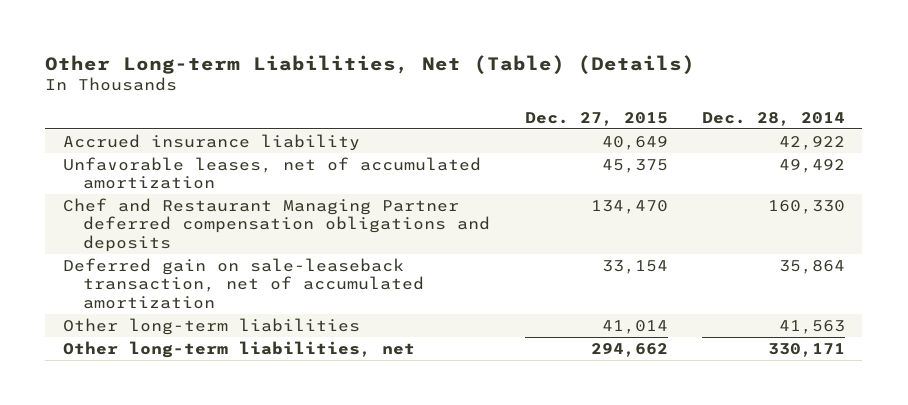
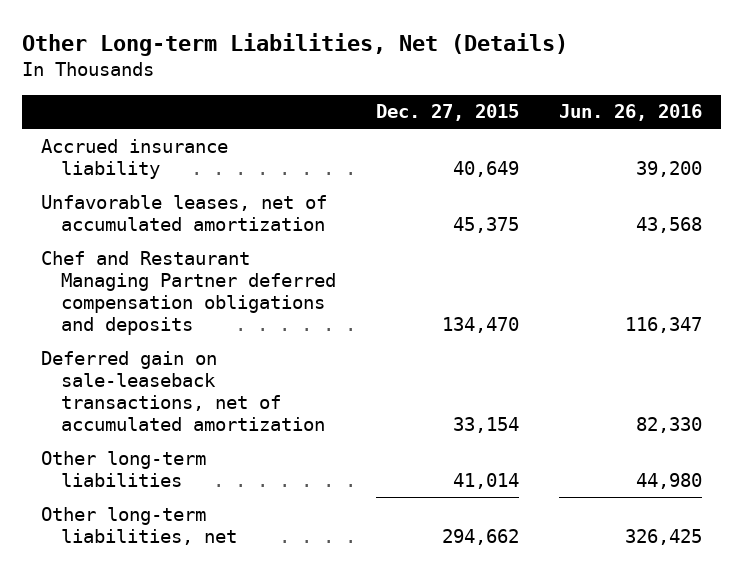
- Other Long-term Liabilities, Net (Table) (Details)
+ Other Long-term Liabilities, Net (Details)
- | Dec. 27, 2015 | Dec. 28, 2014
+ | Dec. 27, 2015 | Jun. 26, 2016
- Deferred gain on sale-leaseback transaction, net of accumulated amortization | 33,154 | 35,864
+ Deferred gain on sale-leaseback transactions, net of accumulated amortization | 33,154 | 82,330

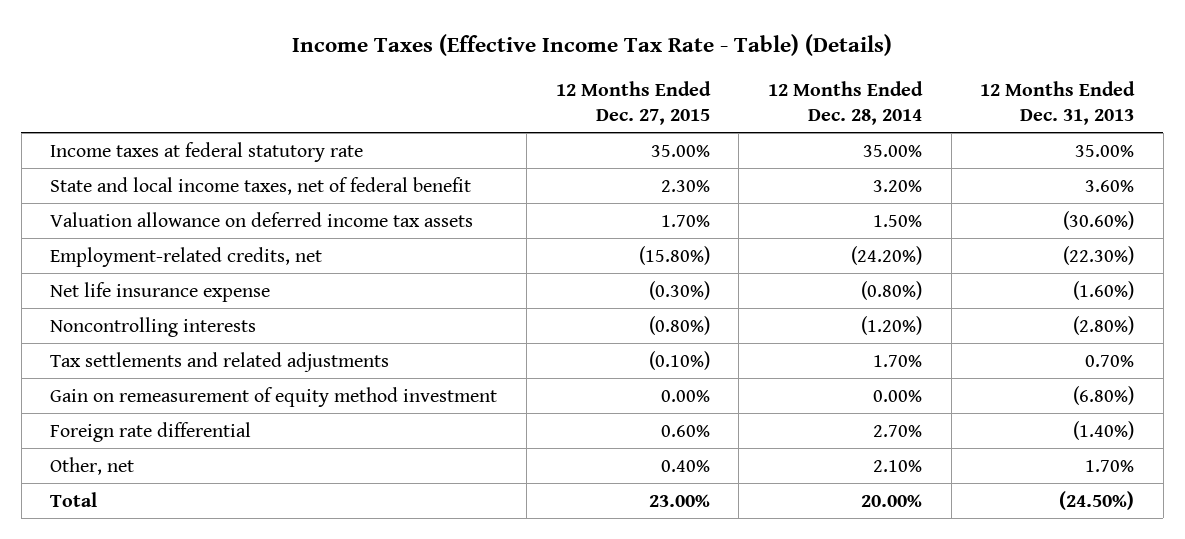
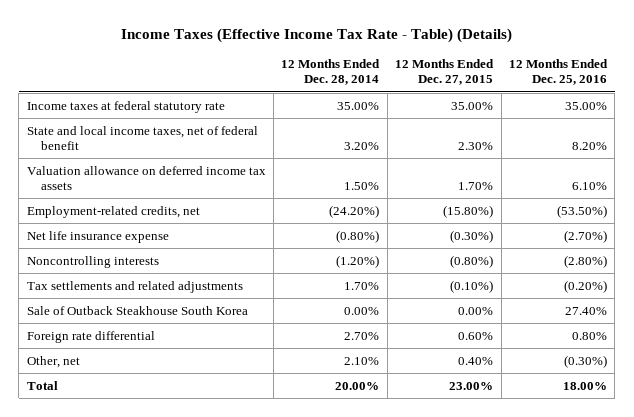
- | 12 Months Ended Dec. 27, 2015 | 12 Months Ended Dec. 28, 2014 | 12 Months Ended Dec. 31, 2013
+ | 12 Months Ended Dec. 28, 2014 | 12 Months Ended Dec. 27, 2015 | 12 Months Ended Dec. 25, 2016
- Gain on remeasurement of equity method investment | 0.00% | 0.00% | (6.80%)
+ Sale of Outback Steakhouse South Korea | 0.00% | 0.00% | 27.40%

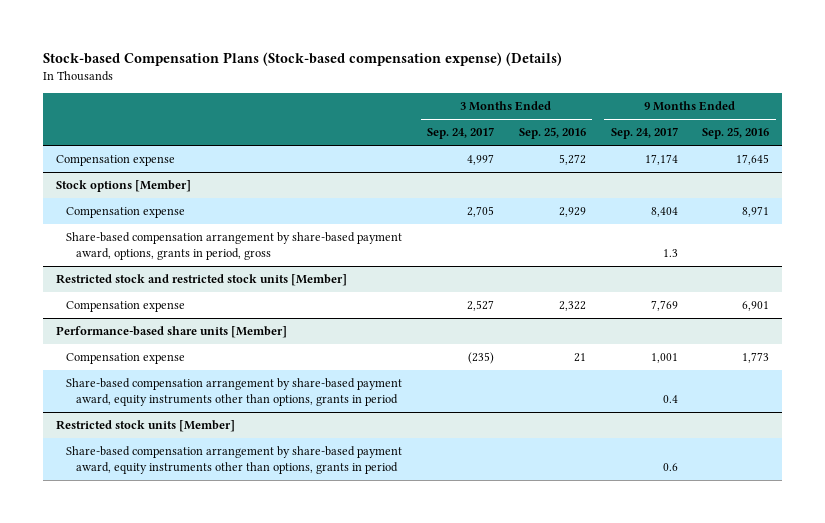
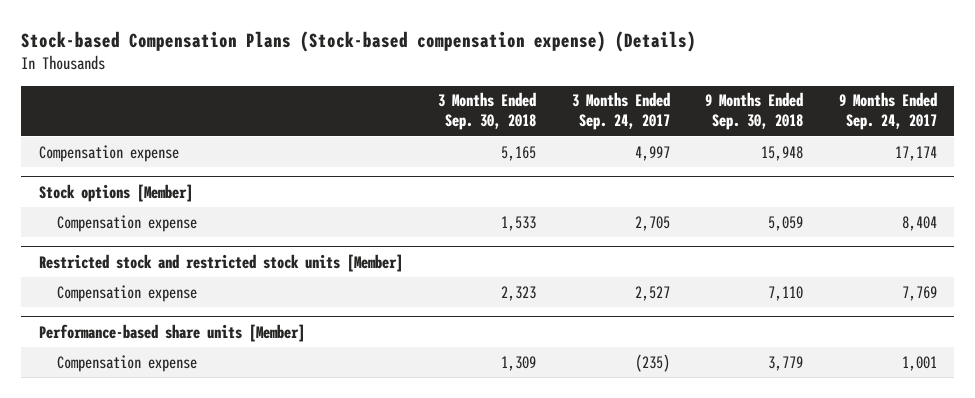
- | 3 Months Ended Sep. 24, 2017 | 3 Months Ended Sep. 25, 2016 | 9 Months Ended Sep. 24, 2017 | 9 Months Ended Sep. 25, 2016
+ | 3 Months Ended Sep. 30, 2018 | 3 Months Ended Sep. 24, 2017 | 9 Months Ended Sep. 30, 2018 | 9 Months Ended Sep. 24, 2017
@ Stock options [Member]
- Share-based compensation arrangement by share-based payment award, options, grants in period, gross | | | 1.3 |
@ Performance-based share units [Member]
- Share-based compensation arrangement by share-based payment award, equity instruments other than options, grants in period | | | 0.4 |
- Restricted stock units [Member]
- Share-based compensation arrangement by share-based payment award, equity instruments other than options, grants in period | | | 0.6 |

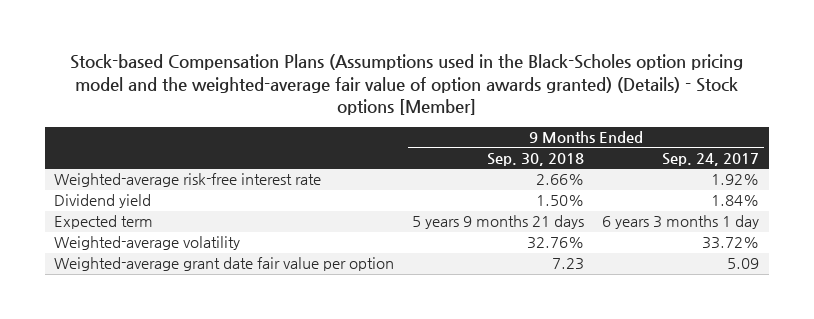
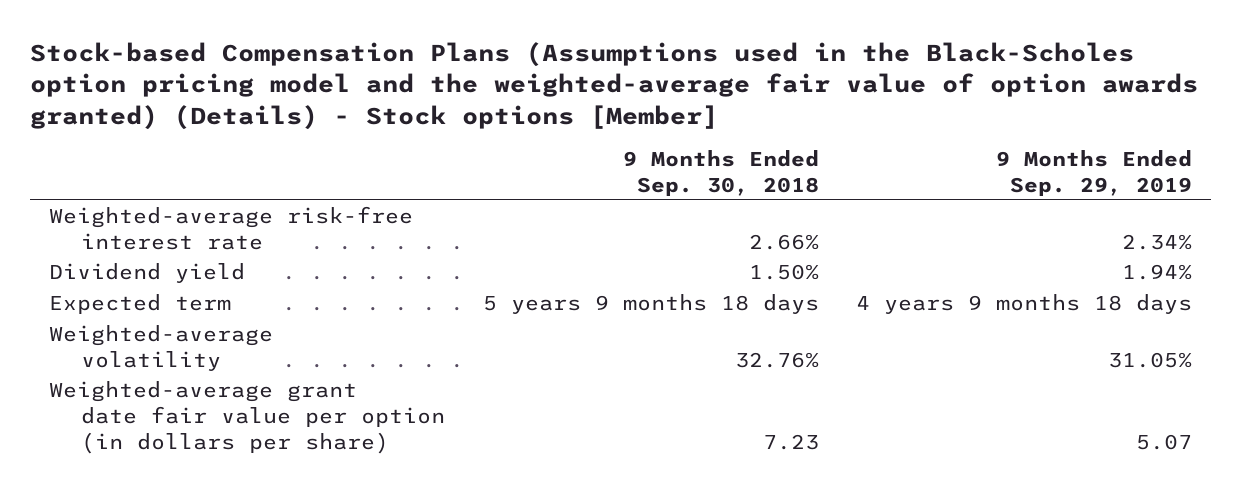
- | 9 Months Ended Sep. 30, 2018 | 9 Months Ended Sep. 24, 2017
+ | 9 Months Ended Sep. 30, 2018 | 9 Months Ended Sep. 29, 2019
- Expected term | 5 years 9 months 21 days | 6 years 3 months 1 day
+ Expected term | 5 years 9 months 18 days | 4 years 9 months 18 days
- Weighted-average grant date fair value per option | 7.23 | 5.09
+ Weighted-average grant date fair value per option (in dollars per share) | 7.23 | 5.07

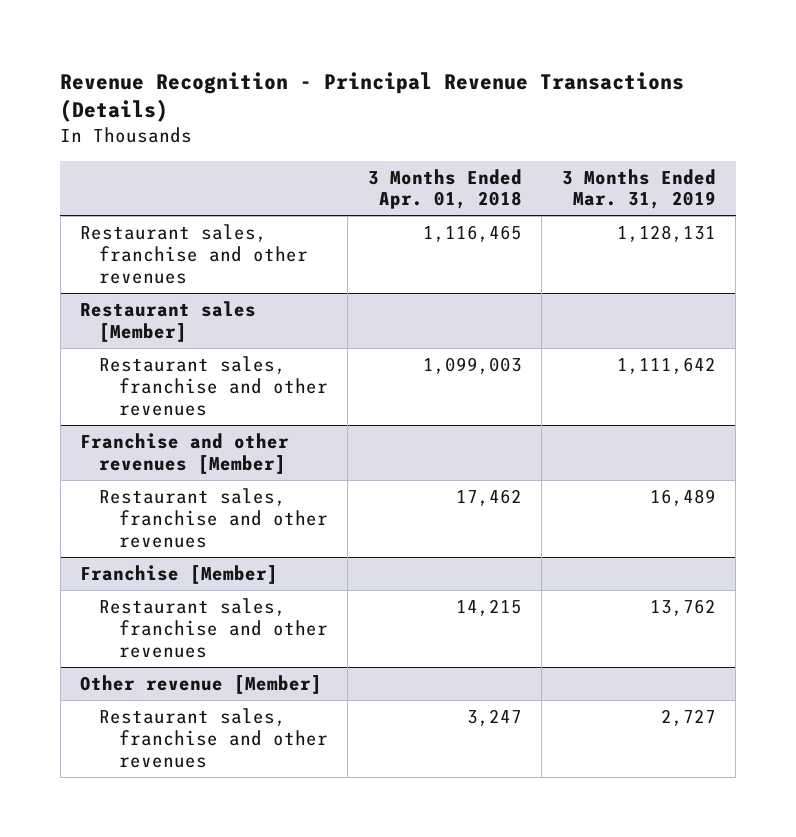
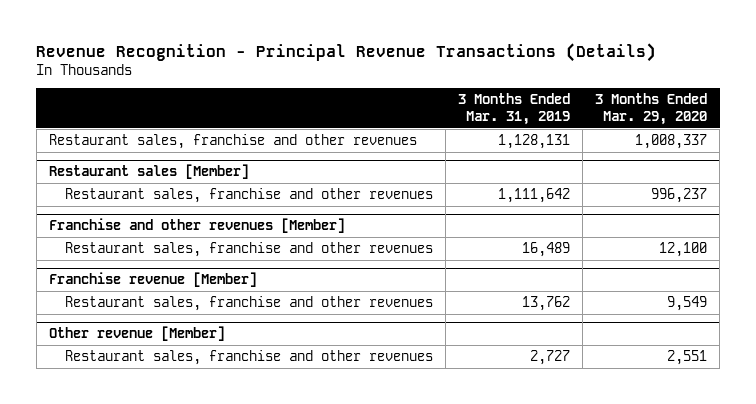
- | 3 Months Ended Apr. 01, 2018 | 3 Months Ended Mar. 31, 2019
+ | 3 Months Ended Mar. 31, 2019 | 3 Months Ended Mar. 29, 2020
- Franchise [Member]
+ Franchise revenue [Member]

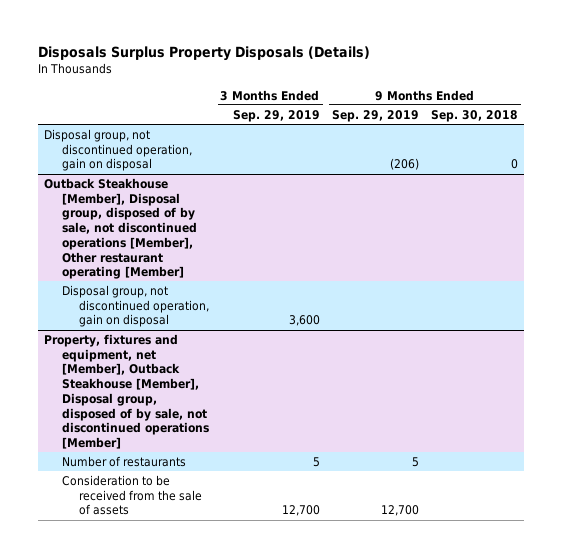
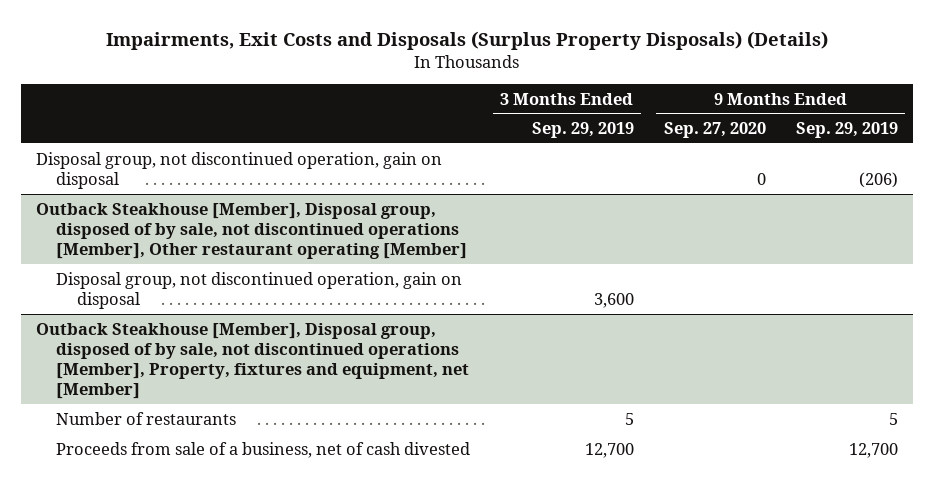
- Disposals Surplus Property Disposals (Details)
+ Impairments, Exit Costs and Disposals (Surplus Property Disposals) (Details)
- | 3 Months Ended Sep. 29, 2019 | 9 Months Ended Sep. 29, 2019 | 9 Months Ended Sep. 30, 2018
+ | 3 Months Ended Sep. 29, 2019 | 9 Months Ended Sep. 27, 2020 | 9 Months Ended Sep. 29, 2019
- Property, fixtures and equipment, net [Member], Outback Steakhouse [Member], Disposal group, disposed of by sale, not discontinued operations [Member]
+ Outback Steakhouse [Member], Disposal group, disposed of by sale, not discontinued operations [Member], Property, fixtures and equipment, net [Member]
- Consideration to be received from the sale of assets | 12,700 | 12,700 |
+ Proceeds from sale of a business, net of cash divested | 12,700 | | 12,700

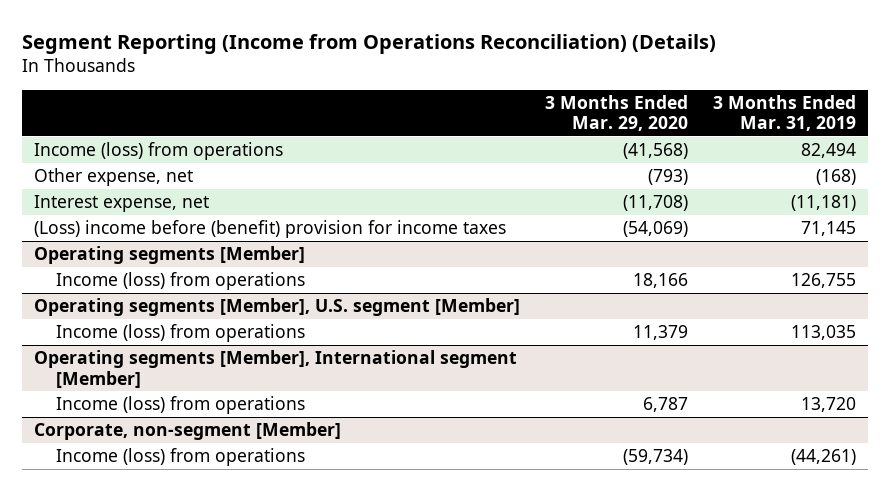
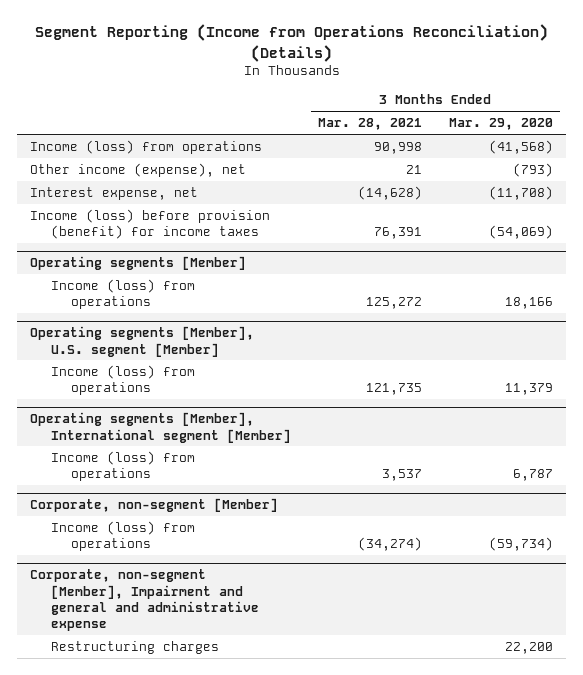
- | 3 Months Ended Mar. 29, 2020 | 3 Months Ended Mar. 31, 2019
+ | 3 Months Ended Mar. 28, 2021 | 3 Months Ended Mar. 29, 2020
- Other expense, net | (793) | (168)
+ Other income (expense), net | 21 | (793)
- (Loss) income before (benefit) provision for income taxes | (54,069) | 71,145
+ Income (loss) before provision (benefit) for income taxes | 76,391 | (54,069)
+ Corporate, non-segment [Member], Impairment and general and administrative expense
+ Restructuring charges | | 22,200

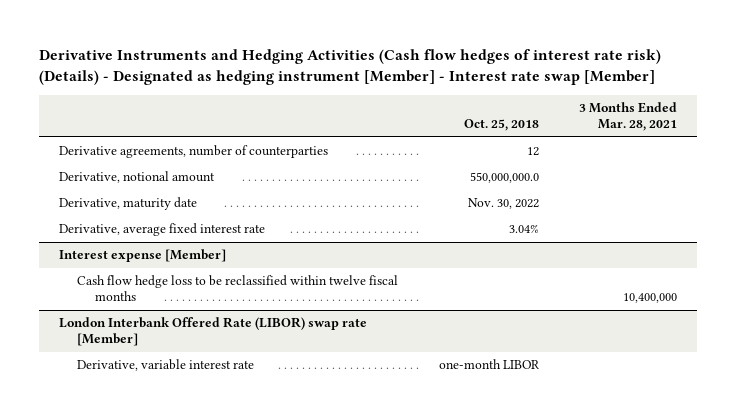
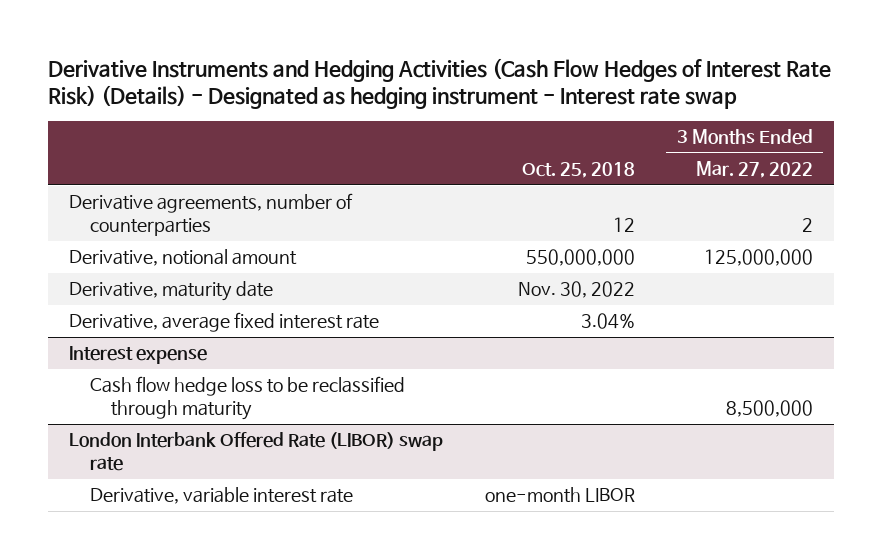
- Derivative Instruments and Hedging Activities (Cash flow hedges of interest rate risk) (Details) - Designated as hedging instrument [Member] - Interest rate swap [Member]
+ Derivative Instruments and Hedging Activities (Cash Flow Hedges of Interest Rate Risk) (Details) - Designated as hedging instrument - Interest rate swap
- | Oct. 25, 2018 | 3 Months Ended Mar. 28, 2021
+ | Oct. 25, 2018 | 3 Months Ended Mar. 27, 2022
- Derivative, notional amount | 550,000,000.0 |
+ Derivative, notional amount | 550,000,000 | 125,000,000
- Interest expense [Member]
- Cash flow hedge loss to be reclassified within twelve fiscal months | | 10,400,000
- London Interbank Offered Rate (LIBOR) swap rate [Member]
+ Interest expense
+ Cash flow hedge loss to be reclassified through maturity | | 8,500,000
+ London Interbank Offered Rate (LIBOR) swap rate

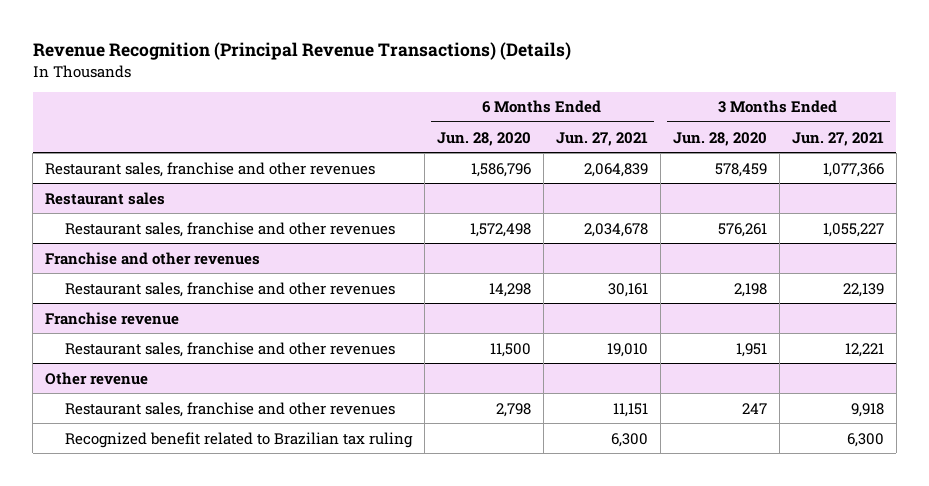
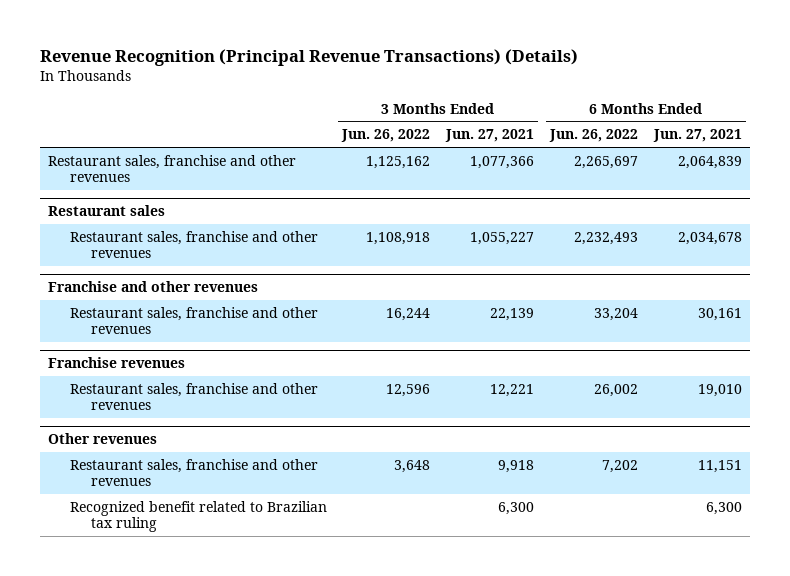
- | 6 Months Ended Jun. 28, 2020 | 6 Months Ended Jun. 27, 2021 | 3 Months Ended Jun. 28, 2020 | 3 Months Ended Jun. 27, 2021
+ | 3 Months Ended Jun. 26, 2022 | 3 Months Ended Jun. 27, 2021 | 6 Months Ended Jun. 26, 2022 | 6 Months Ended Jun. 27, 2021
- Franchise revenue
+ Franchise revenues
- Other revenue
+ Other revenues

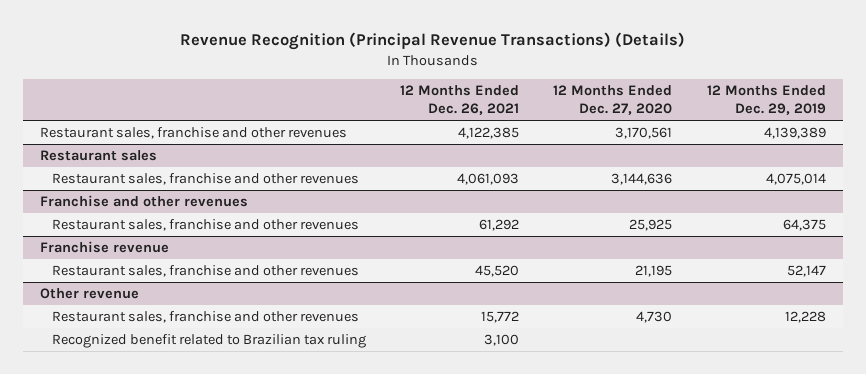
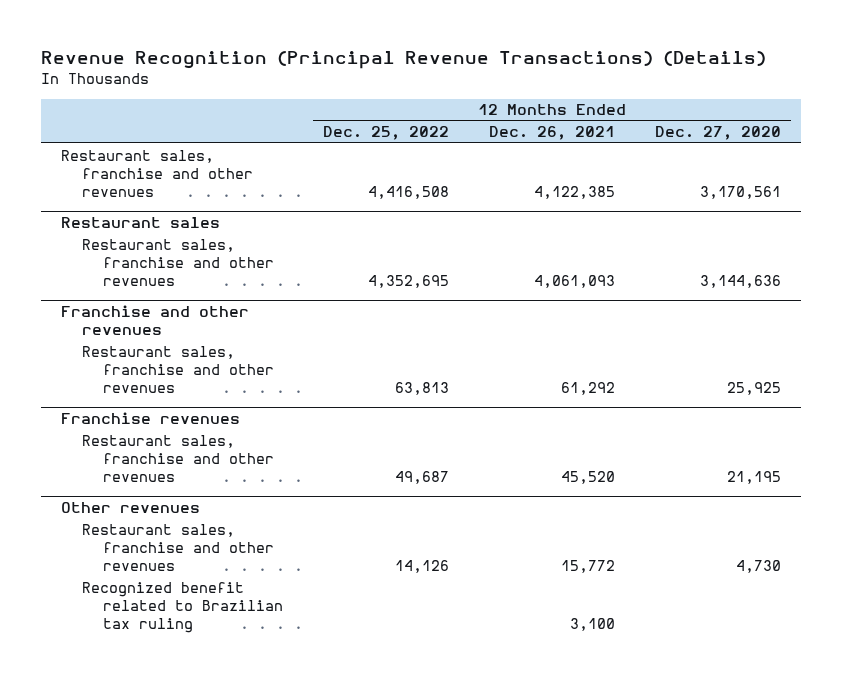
- | 12 Months Ended Dec. 26, 2021 | 12 Months Ended Dec. 27, 2020 | 12 Months Ended Dec. 29, 2019
+ | 12 Months Ended Dec. 25, 2022 | 12 Months Ended Dec. 26, 2021 | 12 Months Ended Dec. 27, 2020
- Franchise revenue
+ Franchise revenues
- Other revenue
+ Other revenues

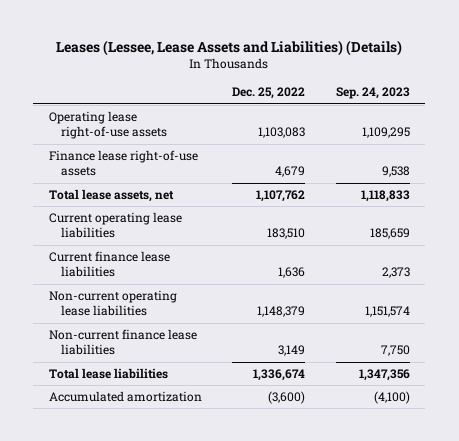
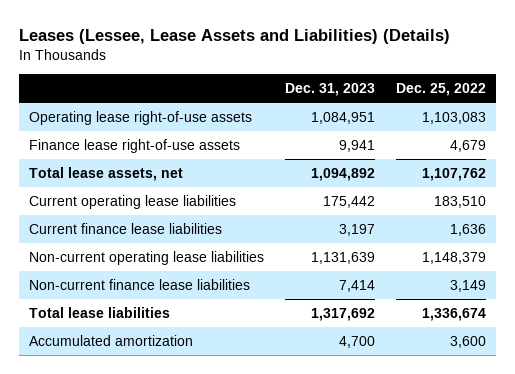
- | Dec. 25, 2022 | Sep. 24, 2023
+ | Dec. 31, 2023 | Dec. 25, 2022
- Accumulated amortization | (3,600) | (4,100)
+ Accumulated amortization | 4,700 | 3,600

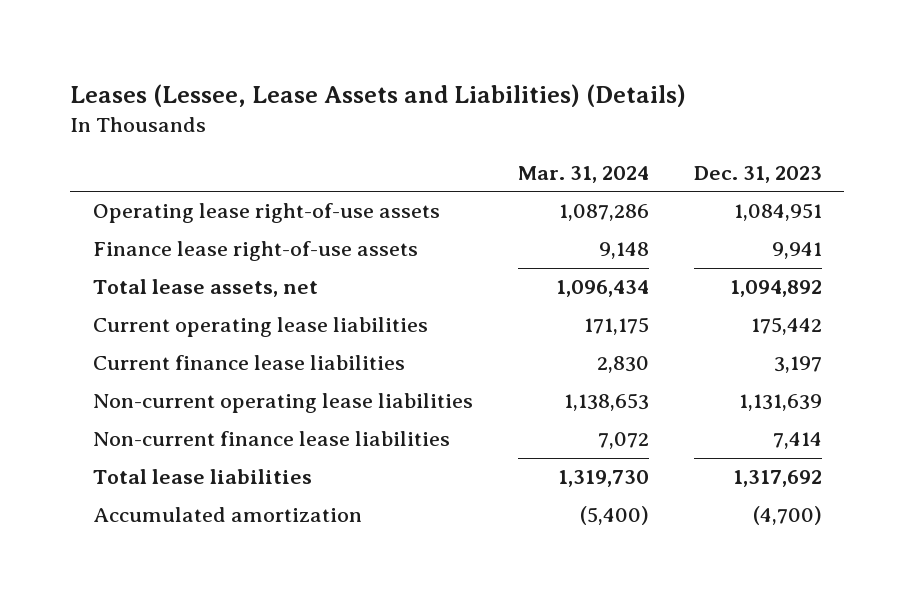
- | Dec. 31, 2023 | Dec. 25, 2022
+ | Mar. 31, 2024 | Dec. 31, 2023
- Accumulated amortization | 4,700 | 3,600
+ Accumulated amortization | (5,400) | (4,700)

